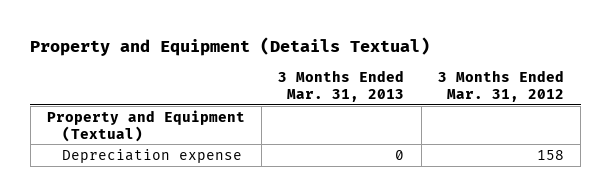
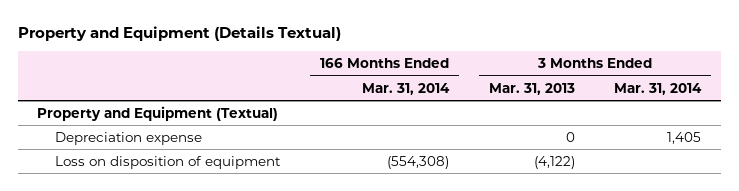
- | 3 Months Ended Mar. 31, 2013 | 3 Months Ended Mar. 31, 2012
+ | 166 Months Ended Mar. 31, 2014 | 3 Months Ended Mar. 31, 2013 | 3 Months Ended Mar. 31, 2014
+ Loss on disposition of equipment | (554,308) | (4,122) |

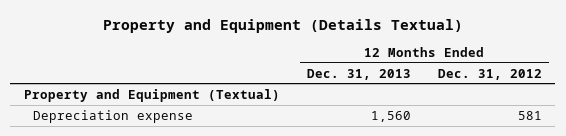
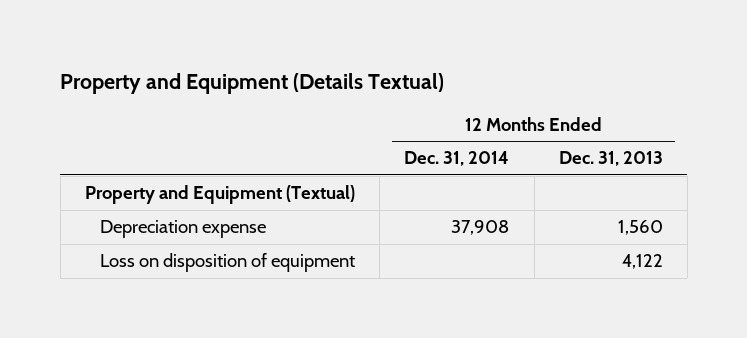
- | 12 Months Ended Dec. 31, 2013 | 12 Months Ended Dec. 31, 2012
+ | 12 Months Ended Dec. 31, 2014 | 12 Months Ended Dec. 31, 2013
+ Loss on disposition of equipment | | 4,122

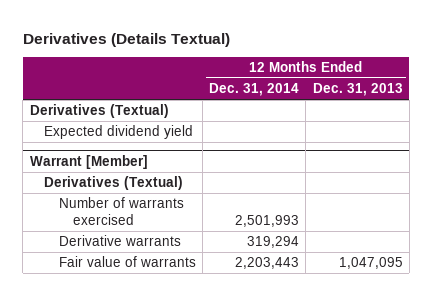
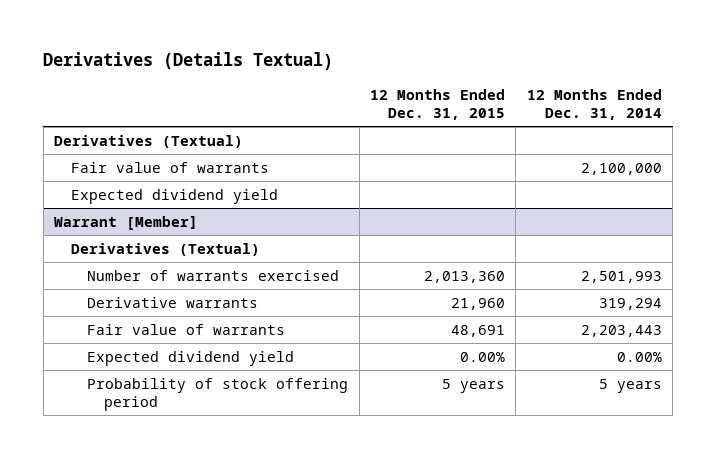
- | 12 Months Ended Dec. 31, 2014 | 12 Months Ended Dec. 31, 2013
+ | 12 Months Ended Dec. 31, 2015 | 12 Months Ended Dec. 31, 2014
+ Fair value of warrants | | 2,100,000
@ Warrant [Member]
+ Expected dividend yield | 0.00% | 0.00%
+ Probability of stock offering period | 5 years | 5 years

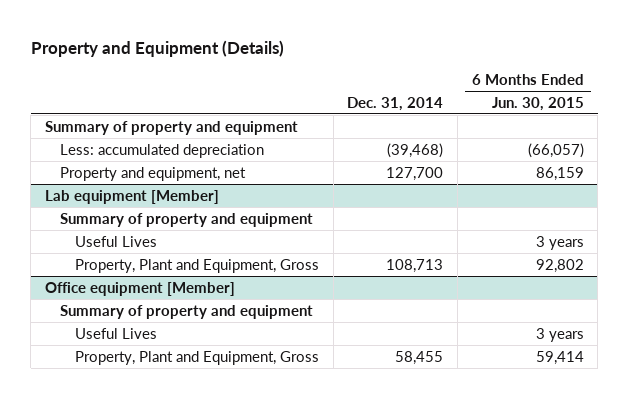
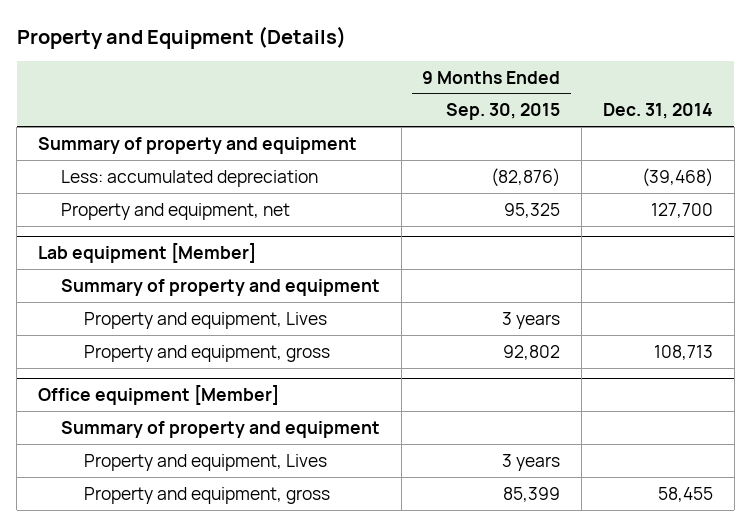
- | Dec. 31, 2014 | 6 Months Ended Jun. 30, 2015
+ | 9 Months Ended Sep. 30, 2015 | Dec. 31, 2014
@ Lab equipment [Member]
- Useful Lives | | 3 years
- Property, Plant and Equipment, Gross | 108,713 | 92,802
+ Property and equipment, Lives | 3 years |
+ Property and equipment, gross | 92,802 | 108,713
@ Office equipment [Member]
- Useful Lives | | 3 years
- Property, Plant and Equipment, Gross | 58,455 | 59,414
+ Property and equipment, Lives | 3 years |
+ Property and equipment, gross | 85,399 | 58,455

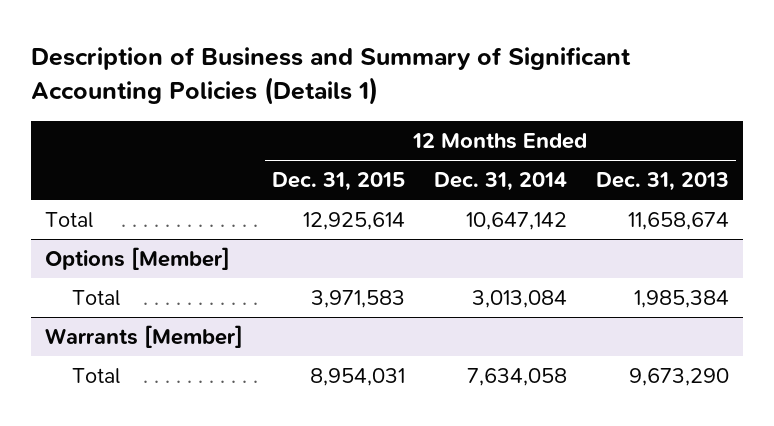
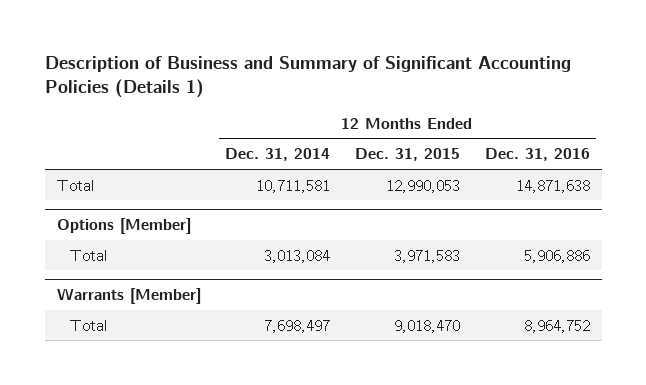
- | 12 Months Ended Dec. 31, 2015 | 12 Months Ended Dec. 31, 2014 | 12 Months Ended Dec. 31, 2013
+ | 12 Months Ended Dec. 31, 2014 | 12 Months Ended Dec. 31, 2015 | 12 Months Ended Dec. 31, 2016
- Total | 12,925,614 | 10,647,142 | 11,658,674
+ Total | 10,711,581 | 12,990,053 | 14,871,638
@ Warrants [Member]
- Total | 8,954,031 | 7,634,058 | 9,673,290
+ Total | 7,698,497 | 9,018,470 | 8,964,752

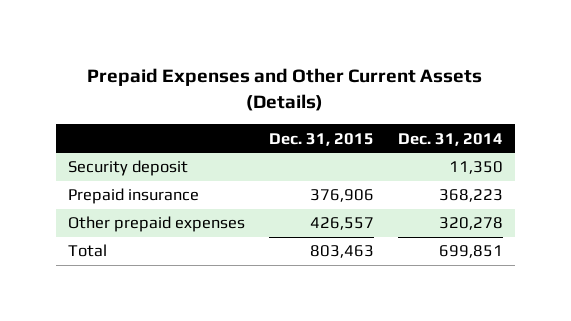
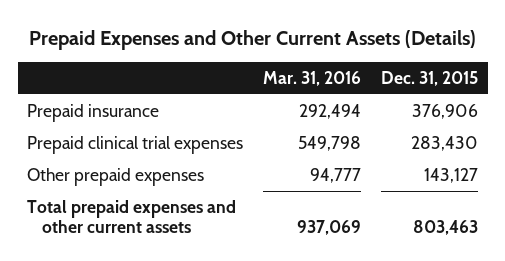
- | Dec. 31, 2015 | Dec. 31, 2014
+ | Mar. 31, 2016 | Dec. 31, 2015
- Security deposit | | 11,350
- Other prepaid expenses | 426,557 | 320,278
- Total | 803,463 | 699,851
+ Prepaid clinical trial expenses | 549,798 | 283,430
+ Other prepaid expenses | 94,777 | 143,127
+ Total prepaid expenses and other current assets | 937,069 | 803,463

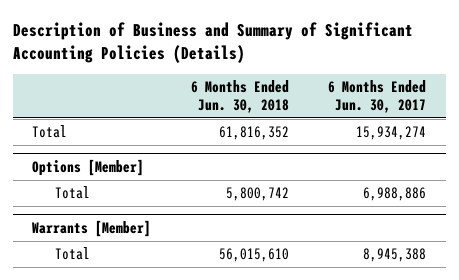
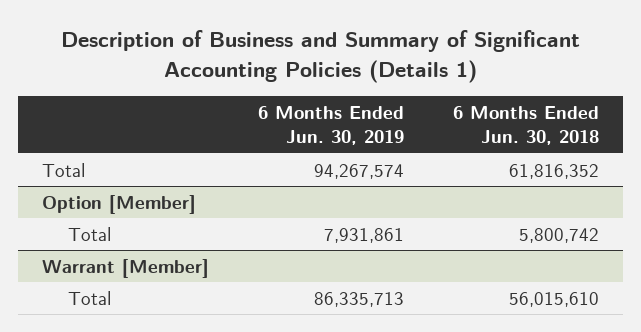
- Description of Business and Summary of Significant Accounting Policies (Details)
+ Description of Business and Summary of Significant Accounting Policies (Details 1)
- | 6 Months Ended Jun. 30, 2018 | 6 Months Ended Jun. 30, 2017
+ | 6 Months Ended Jun. 30, 2019 | 6 Months Ended Jun. 30, 2018
- Options [Member]
+ Option [Member]
- Warrants [Member]
+ Warrant [Member]

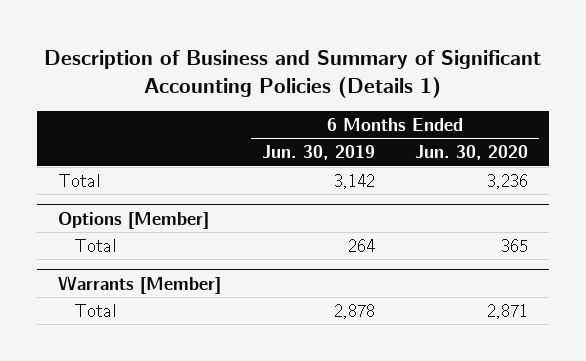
- | 6 Months Ended Jun. 30, 2019 | 6 Months Ended Jun. 30, 2018
+ | 6 Months Ended Jun. 30, 2019 | 6 Months Ended Jun. 30, 2020
- Total | 94,267,574 | 61,816,352
- Option [Member]
- Total | 7,931,861 | 5,800,742
- Warrant [Member]
- Total | 86,335,713 | 56,015,610
+ Total | 3,142 | 3,236
+ Options [Member]
+ Total | 264 | 365
+ Warrants [Member]
+ Total | 2,878 | 2,871

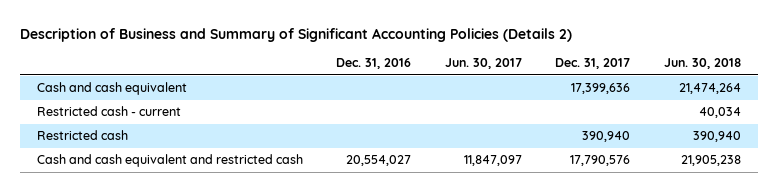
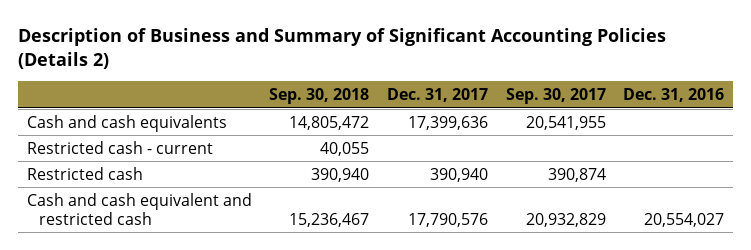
- | Dec. 31, 2016 | Jun. 30, 2017 | Dec. 31, 2017 | Jun. 30, 2018
+ | Sep. 30, 2018 | Dec. 31, 2017 | Sep. 30, 2017 | Dec. 31, 2016
- Cash and cash equivalent | | | 17,399,636 | 21,474,264
+ Cash and cash equivalents | 14,805,472 | 17,399,636 | 20,541,955 |

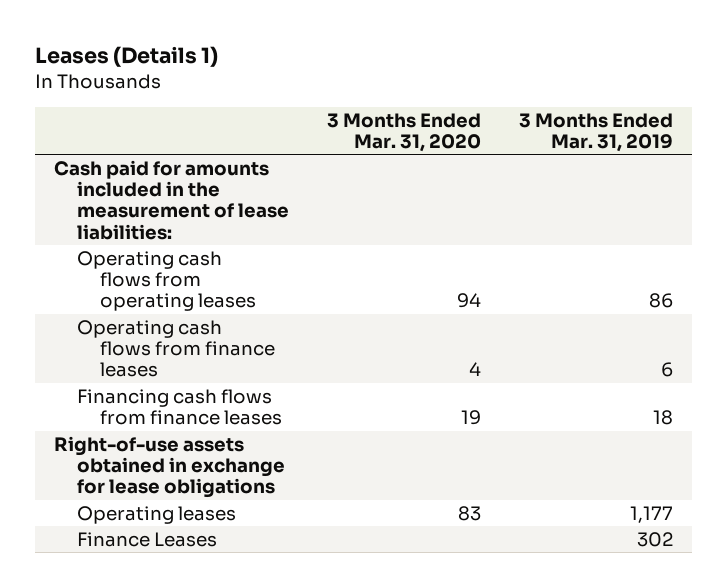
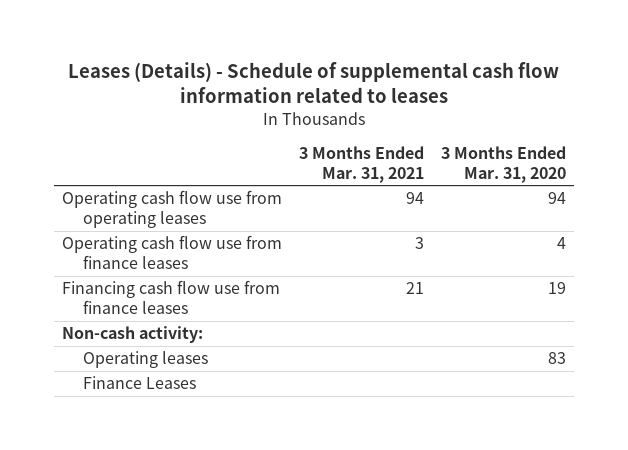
- Leases (Details 1)
+ Leases (Details) - Schedule of supplemental cash flow information related to leases
- | 3 Months Ended Mar. 31, 2020 | 3 Months Ended Mar. 31, 2019
+ | 3 Months Ended Mar. 31, 2021 | 3 Months Ended Mar. 31, 2020
- Cash paid for amounts included in the measurement of lease liabilities:
- Operating cash flows from operating leases | 94 | 86
- Operating cash flows from finance leases | 4 | 6
- Financing cash flows from finance leases | 19 | 18
- Right-of-use assets obtained in exchange for lease obligations
+ Operating cash flow use from operating leases | 94 | 94
+ Operating cash flow use from finance leases | 3 | 4
+ Financing cash flow use from finance leases | 21 | 19
+ Non-cash activity:

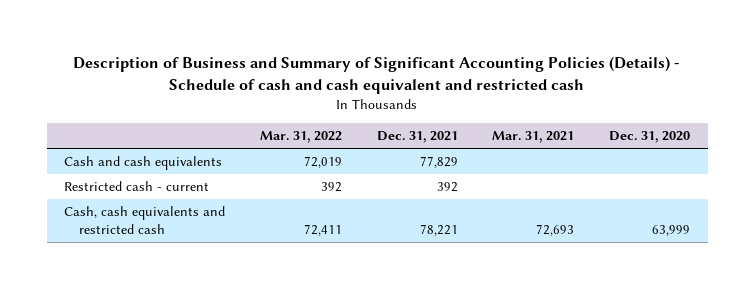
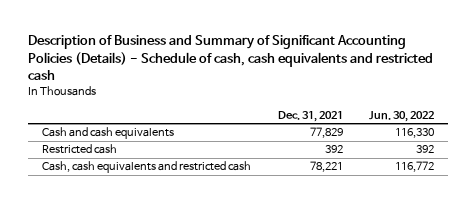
- Description of Business and Summary of Significant Accounting Policies (Details) - Schedule of cash and cash equivalent and restricted cash
+ Description of Business and Summary of Significant Accounting Policies (Details) - Schedule of cash, cash equivalents and restricted cash
- | Mar. 31, 2022 | Dec. 31, 2021 | Mar. 31, 2021 | Dec. 31, 2020
+ | Dec. 31, 2021 | Jun. 30, 2022
- Restricted cash - current | 392 | 392 | |
+ Restricted cash | 392 | 392

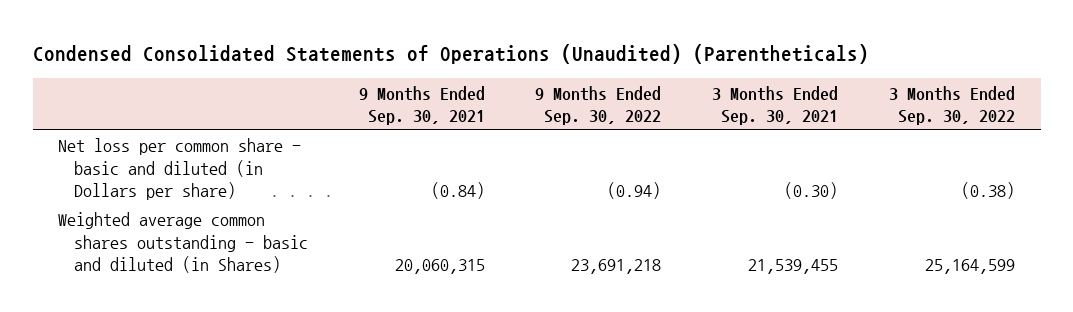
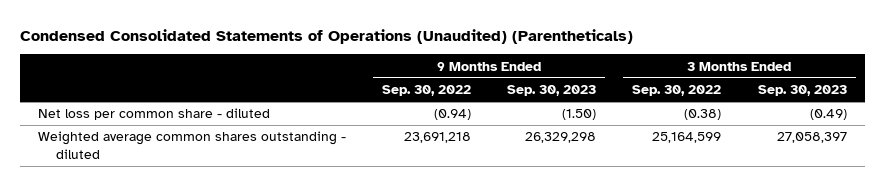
- | 9 Months Ended Sep. 30, 2021 | 9 Months Ended Sep. 30, 2022 | 3 Months Ended Sep. 30, 2021 | 3 Months Ended Sep. 30, 2022
+ | 9 Months Ended Sep. 30, 2022 | 9 Months Ended Sep. 30, 2023 | 3 Months Ended Sep. 30, 2022 | 3 Months Ended Sep. 30, 2023
- Net loss per common share - basic and diluted (in Dollars per share) | (0.84) | (0.94) | (0.30) | (0.38)
- Weighted average common shares outstanding - basic and diluted (in Shares) | 20,060,315 | 23,691,218 | 21,539,455 | 25,164,599
+ Net loss per common share - diluted | (0.94) | (1.50) | (0.38) | (0.49)
+ Weighted average common shares outstanding - diluted | 23,691,218 | 26,329,298 | 25,164,599 | 27,058,397

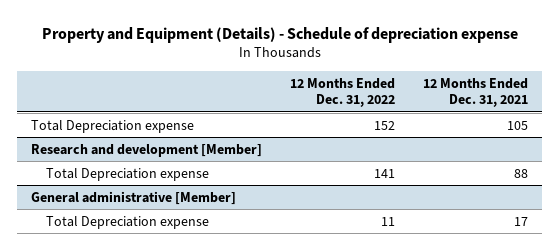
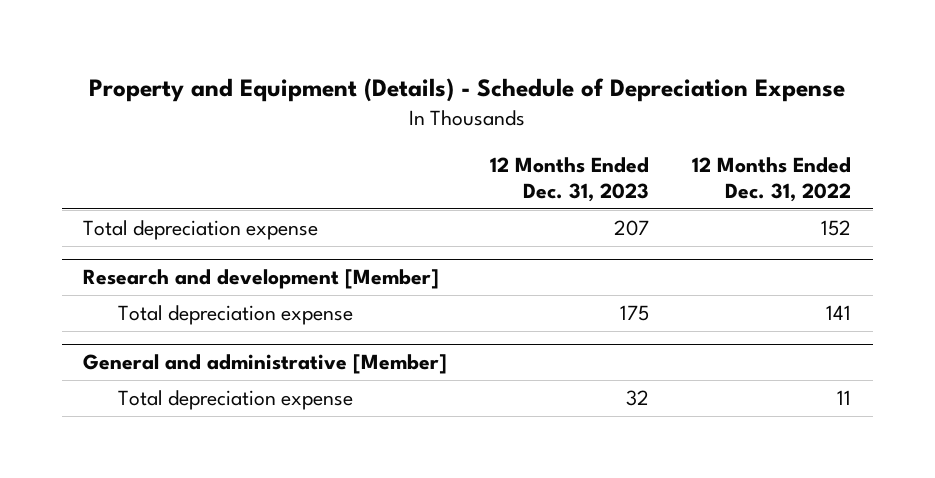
- Property and Equipment (Details) - Schedule of depreciation expense
+ Property and Equipment (Details) - Schedule of Depreciation Expense
- | 12 Months Ended Dec. 31, 2022 | 12 Months Ended Dec. 31, 2021
+ | 12 Months Ended Dec. 31, 2023 | 12 Months Ended Dec. 31, 2022
- Total Depreciation expense | 152 | 105
+ Total depreciation expense | 207 | 152
@ Research and development [Member]
- Total Depreciation expense | 141 | 88
- General administrative [Member]
- Total Depreciation expense | 11 | 17
@ Research and development [Member]
+ Total depreciation expense | 175 | 141
+ General and administrative [Member]
+ Total depreciation expense | 32 | 11

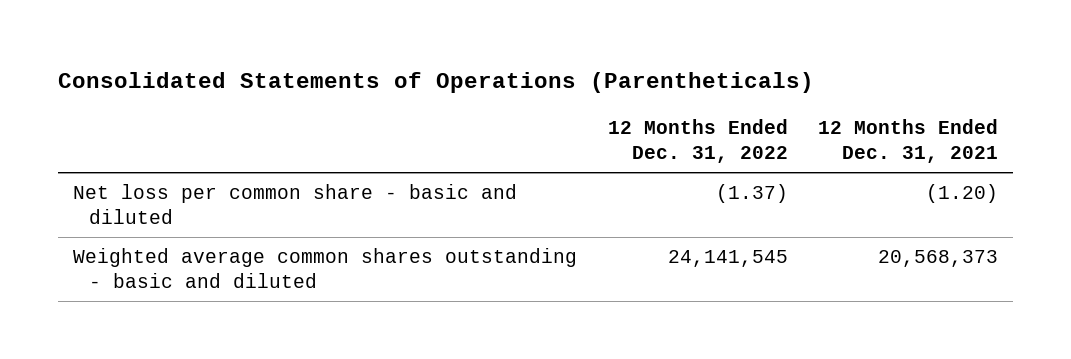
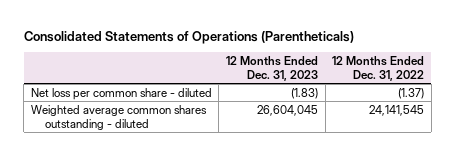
- | 12 Months Ended Dec. 31, 2022 | 12 Months Ended Dec. 31, 2021
+ | 12 Months Ended Dec. 31, 2023 | 12 Months Ended Dec. 31, 2022
- Net loss per common share - basic and diluted | (1.37) | (1.20)
- Weighted average common shares outstanding - basic and diluted | 24,141,545 | 20,568,373
+ Net loss per common share - diluted | (1.83) | (1.37)
+ Weighted average common shares outstanding - diluted | 26,604,045 | 24,141,545

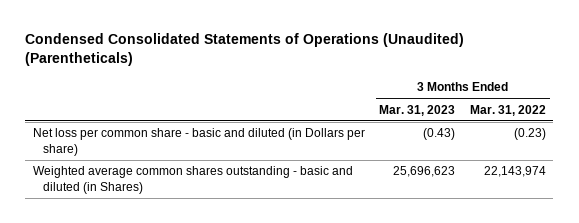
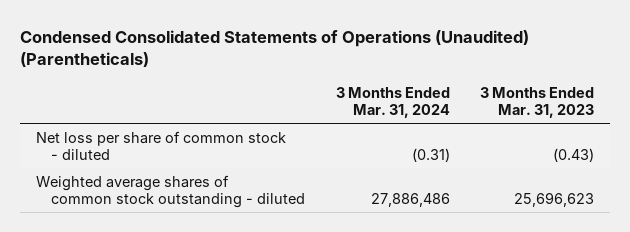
- | 3 Months Ended Mar. 31, 2023 | 3 Months Ended Mar. 31, 2022
+ | 3 Months Ended Mar. 31, 2024 | 3 Months Ended Mar. 31, 2023
- Net loss per common share - basic and diluted (in Dollars per share) | (0.43) | (0.23)
- Weighted average common shares outstanding - basic and diluted (in Shares) | 25,696,623 | 22,143,974
+ Net loss per share of common stock - diluted | (0.31) | (0.43)
+ Weighted average shares of common stock outstanding - diluted | 27,886,486 | 25,696,623

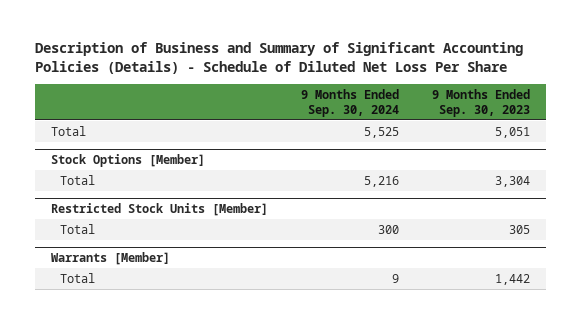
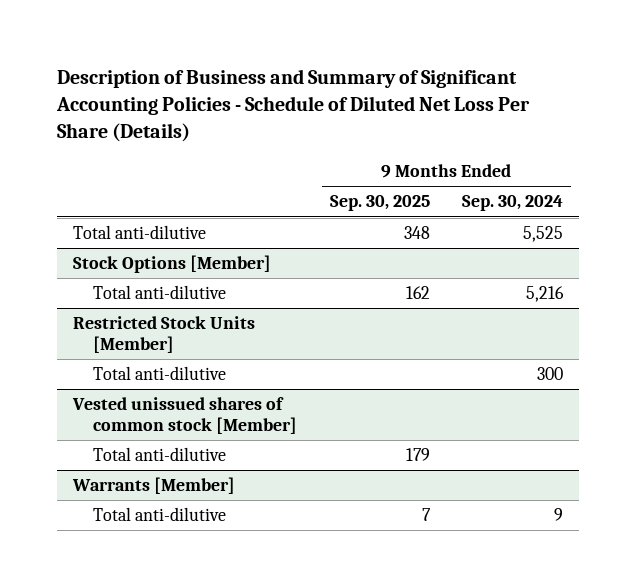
- Description of Business and Summary of Significant Accounting Policies (Details) - Schedule of Diluted Net Loss Per Share
+ Description of Business and Summary of Significant Accounting Policies - Schedule of Diluted Net Loss Per Share (Details)
- | 9 Months Ended Sep. 30, 2024 | 9 Months Ended Sep. 30, 2023
+ | 9 Months Ended Sep. 30, 2025 | 9 Months Ended Sep. 30, 2024
- Total | 5,525 | 5,051
+ Total anti-dilutive | 348 | 5,525
@ Stock Options [Member]
- Total | 5,216 | 3,304
+ Total anti-dilutive | 162 | 5,216
@ Restricted Stock Units [Member]
- Total | 300 | 305
+ Total anti-dilutive | | 300
+ Vested unissued shares of common stock [Member]
+ Total anti-dilutive | 179 |
@ Warrants [Member]
- Total | 9 | 1,442
+ Total anti-dilutive | 7 | 9

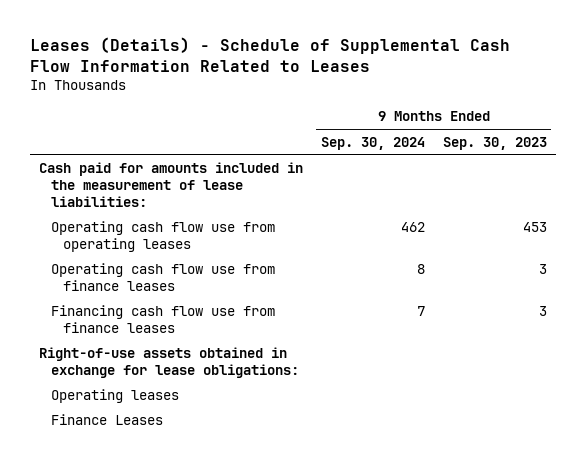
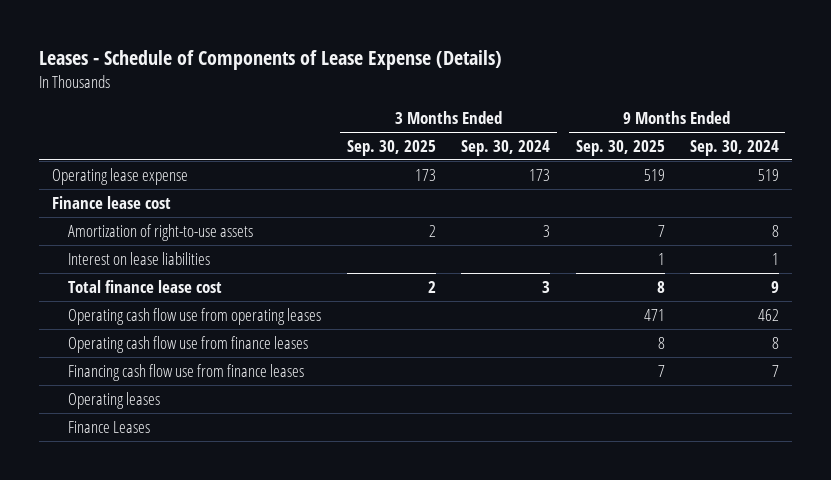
- Leases (Details) - Schedule of Supplemental Cash Flow Information Related to Leases
+ Leases - Schedule of Components of Lease Expense (Details)
- | 9 Months Ended Sep. 30, 2024 | 9 Months Ended Sep. 30, 2023
+ | 3 Months Ended Sep. 30, 2025 | 3 Months Ended Sep. 30, 2024 | 9 Months Ended Sep. 30, 2025 | 9 Months Ended Sep. 30, 2024
- Cash paid for amounts included in the measurement of lease liabilities:
+ Operating lease expense | 173 | 173 | 519 | 519
+ Finance lease cost
+ Amortization of right-to-use assets | 2 | 3 | 7 | 8
+ Interest on lease liabilities | | | 1 | 1
+ Total finance lease cost | 2 | 3 | 8 | 9
- Right-of-use assets obtained in exchange for lease obligations:

